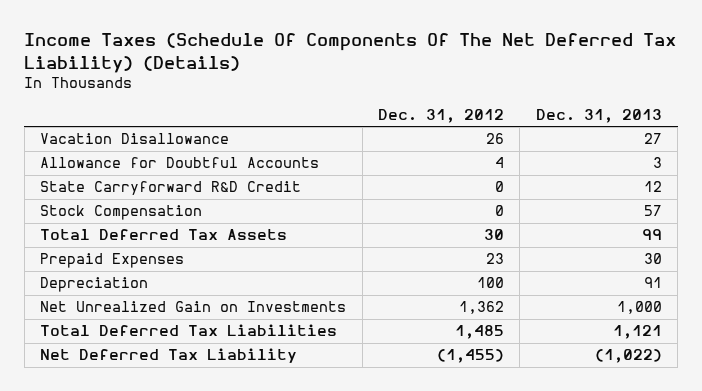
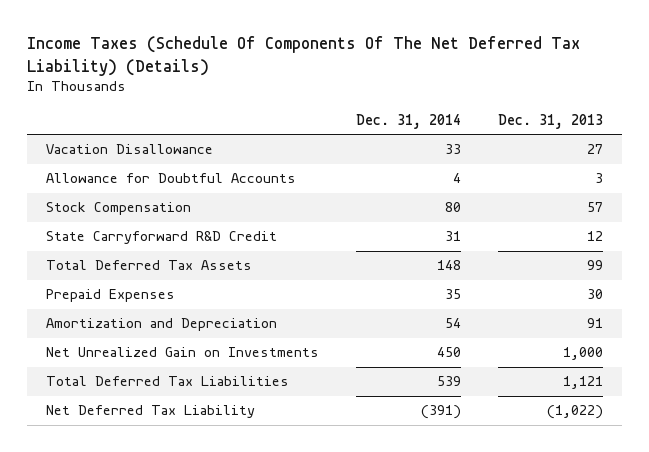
- | Dec. 31, 2012 | Dec. 31, 2013
+ | Dec. 31, 2014 | Dec. 31, 2013
moved down: State Carryforward R&D Credit | 31 | 12
- Depreciation | 100 | 91
+ Amortization and Depreciation | 54 | 91

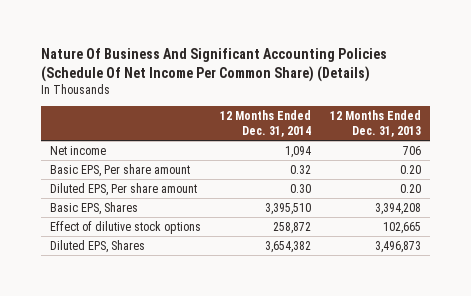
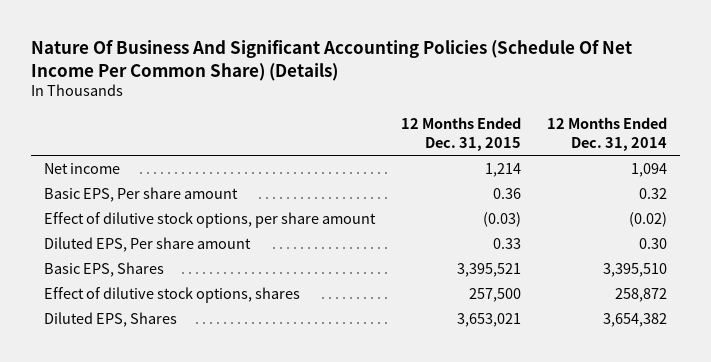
- | 12 Months Ended Dec. 31, 2014 | 12 Months Ended Dec. 31, 2013
+ | 12 Months Ended Dec. 31, 2015 | 12 Months Ended Dec. 31, 2014
+ Effect of dilutive stock options, per share amount | (0.03) | (0.02)
- Effect of dilutive stock options | 258,872 | 102,665
+ Effect of dilutive stock options, shares | 257,500 | 258,872

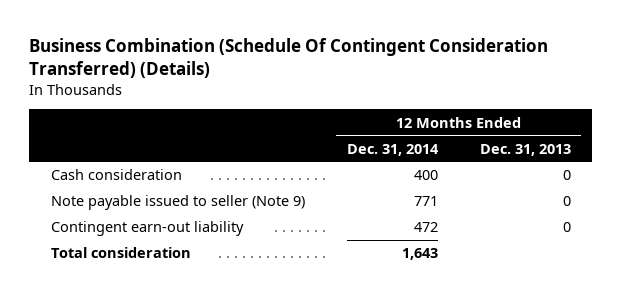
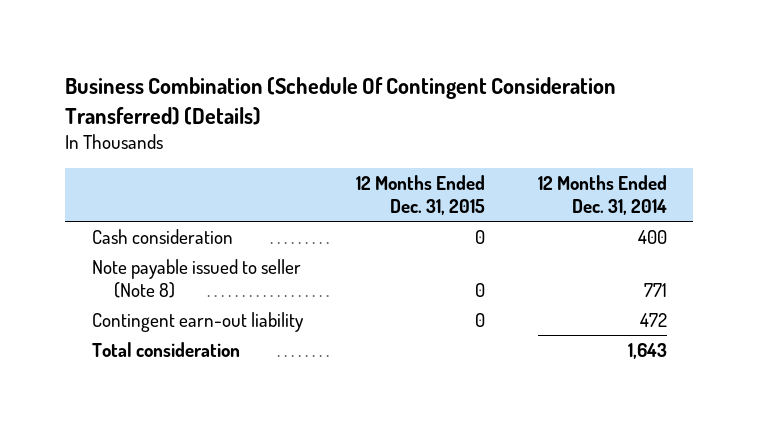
- | 12 Months Ended Dec. 31, 2014 | 12 Months Ended Dec. 31, 2013
+ | 12 Months Ended Dec. 31, 2015 | 12 Months Ended Dec. 31, 2014
- Note payable issued to seller (Note 9) | 771 | 0
+ Note payable issued to seller (Note 8) | 0 | 771

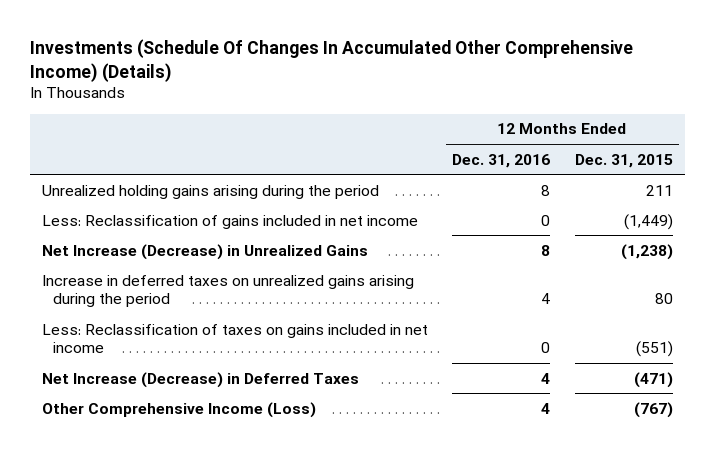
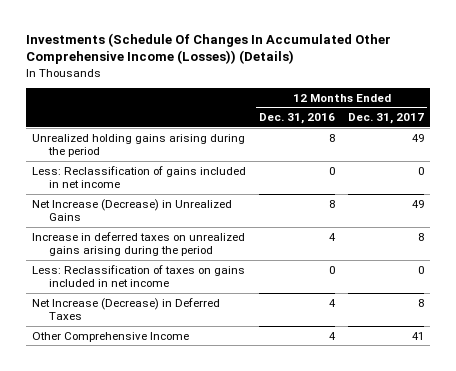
- Investments (Schedule Of Changes In Accumulated Other Comprehensive Income) (Details)
+ Investments (Schedule Of Changes In Accumulated Other Comprehensive Income (Losses)) (Details)
- | 12 Months Ended Dec. 31, 2016 | 12 Months Ended Dec. 31, 2015
+ | 12 Months Ended Dec. 31, 2016 | 12 Months Ended Dec. 31, 2017
- Other Comprehensive Income (Loss) | 4 | (767)
+ Other Comprehensive Income | 4 | 41

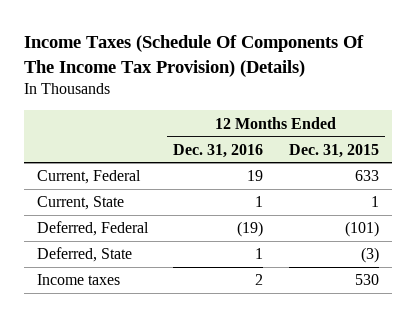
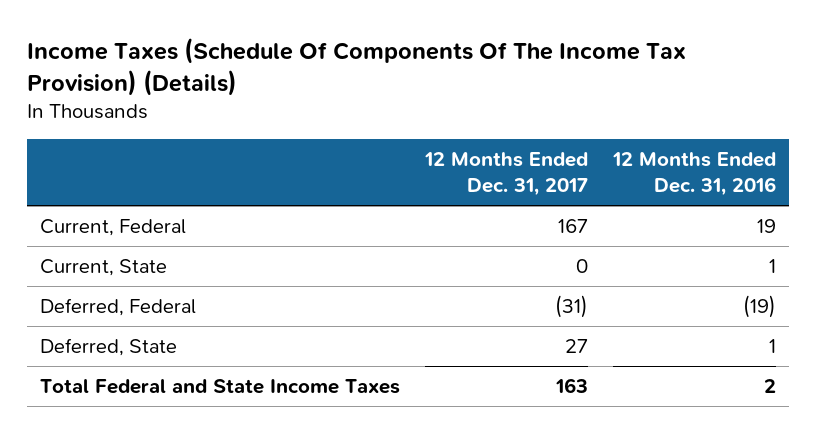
- | 12 Months Ended Dec. 31, 2016 | 12 Months Ended Dec. 31, 2015
+ | 12 Months Ended Dec. 31, 2017 | 12 Months Ended Dec. 31, 2016
- Income taxes | 2 | 530
+ Total Federal and State Income Taxes | 163 | 2

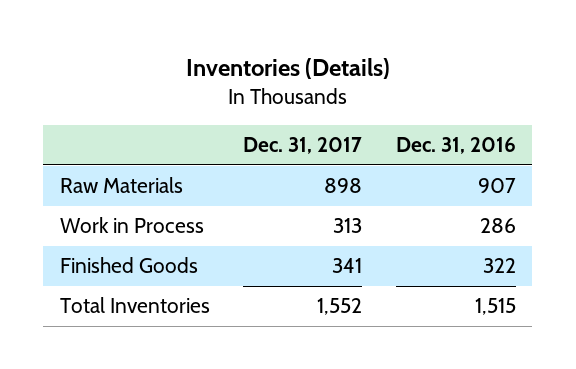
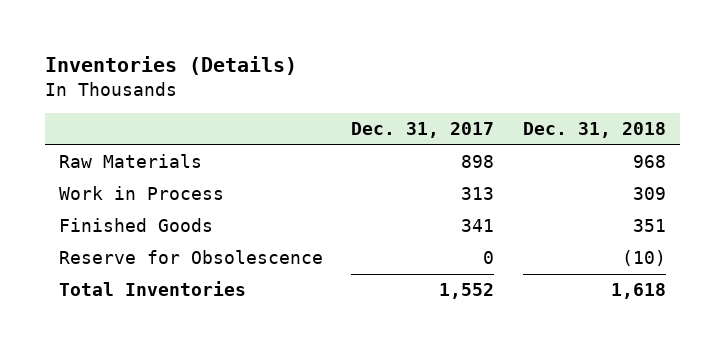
- | Dec. 31, 2017 | Dec. 31, 2016
+ | Dec. 31, 2017 | Dec. 31, 2018
+ Reserve for Obsolescence | 0 | (10)

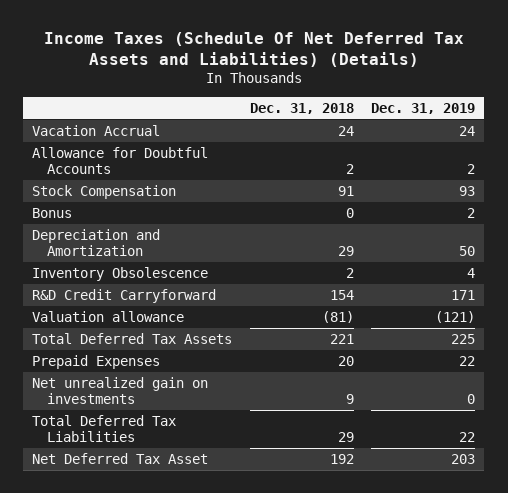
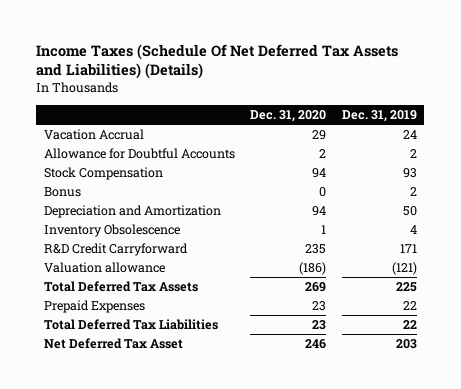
- | Dec. 31, 2018 | Dec. 31, 2019
+ | Dec. 31, 2020 | Dec. 31, 2019
- Net unrealized gain on investments | 9 | 0

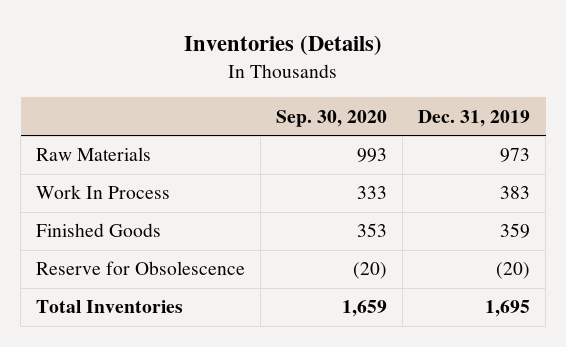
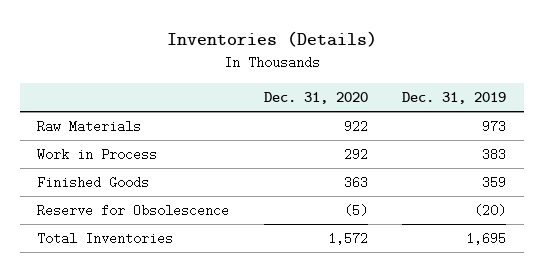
- | Sep. 30, 2020 | Dec. 31, 2019
+ | Dec. 31, 2020 | Dec. 31, 2019
- Work In Process | 333 | 383
+ Work in Process | 292 | 383

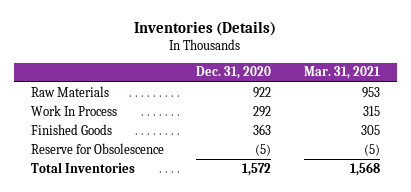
- | Dec. 31, 2020 | Dec. 31, 2019
+ | Dec. 31, 2020 | Mar. 31, 2021
- Work in Process | 292 | 383
+ Work In Process | 292 | 315

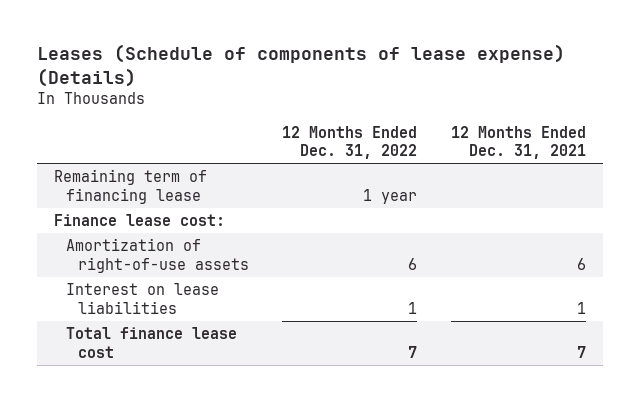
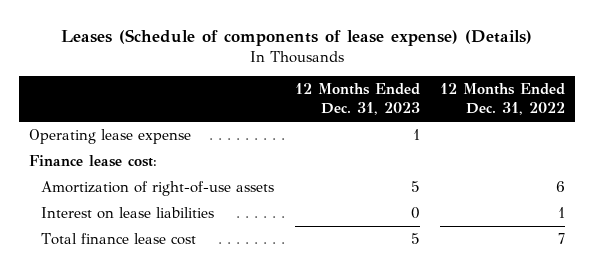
- | 12 Months Ended Dec. 31, 2022 | 12 Months Ended Dec. 31, 2021
+ | 12 Months Ended Dec. 31, 2023 | 12 Months Ended Dec. 31, 2022
- Remaining term of financing lease | 1 year |
+ Operating lease expense | 1 |

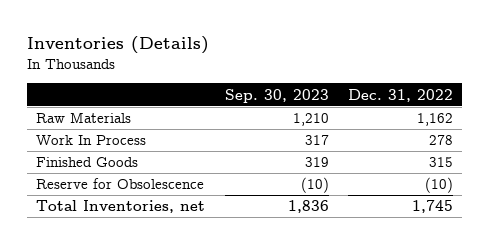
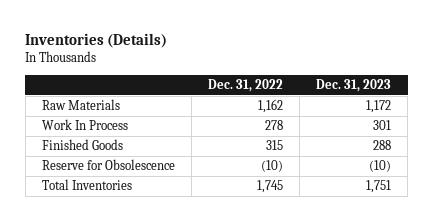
- | Sep. 30, 2023 | Dec. 31, 2022
+ | Dec. 31, 2022 | Dec. 31, 2023
- Total Inventories, net | 1,836 | 1,745
+ Total Inventories | 1,745 | 1,751

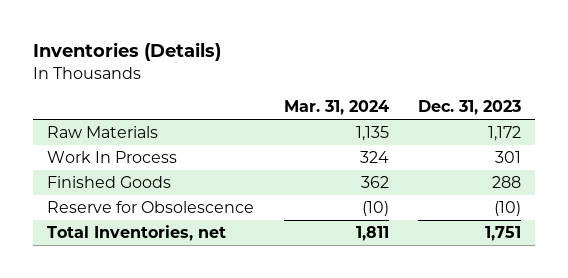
- | Dec. 31, 2022 | Dec. 31, 2023
+ | Mar. 31, 2024 | Dec. 31, 2023
- Total Inventories | 1,745 | 1,751
+ Total Inventories, net | 1,811 | 1,751

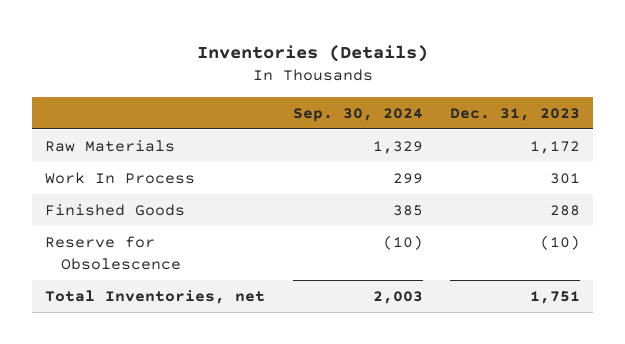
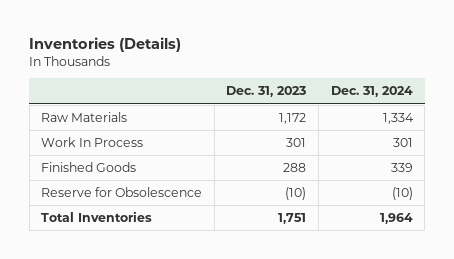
- | Sep. 30, 2024 | Dec. 31, 2023
+ | Dec. 31, 2023 | Dec. 31, 2024
- Total Inventories, net | 2,003 | 1,751
+ Total Inventories | 1,751 | 1,964

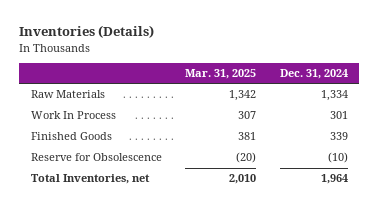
- | Dec. 31, 2023 | Dec. 31, 2024
+ | Mar. 31, 2025 | Dec. 31, 2024
- Total Inventories | 1,751 | 1,964
+ Total Inventories, net | 2,010 | 1,964

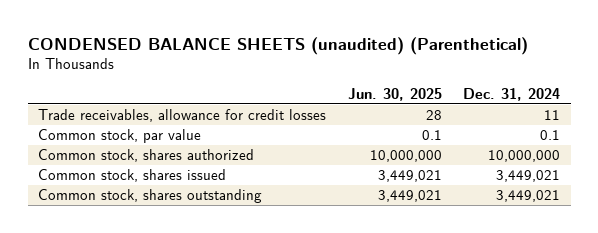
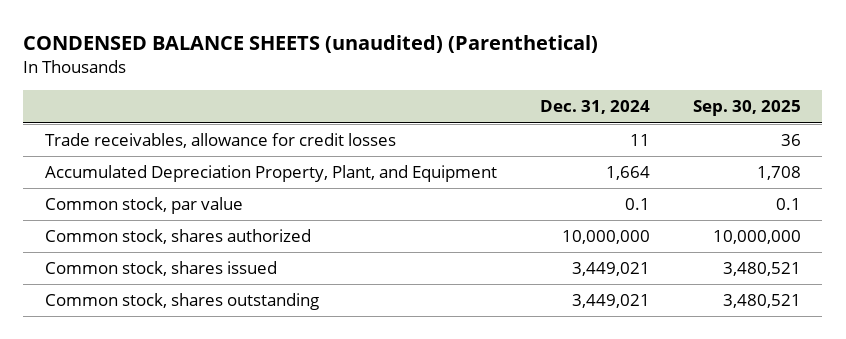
- | Jun. 30, 2025 | Dec. 31, 2024
+ | Dec. 31, 2024 | Sep. 30, 2025
+ Accumulated Depreciation Property, Plant, and Equipment | 1,664 | 1,708

